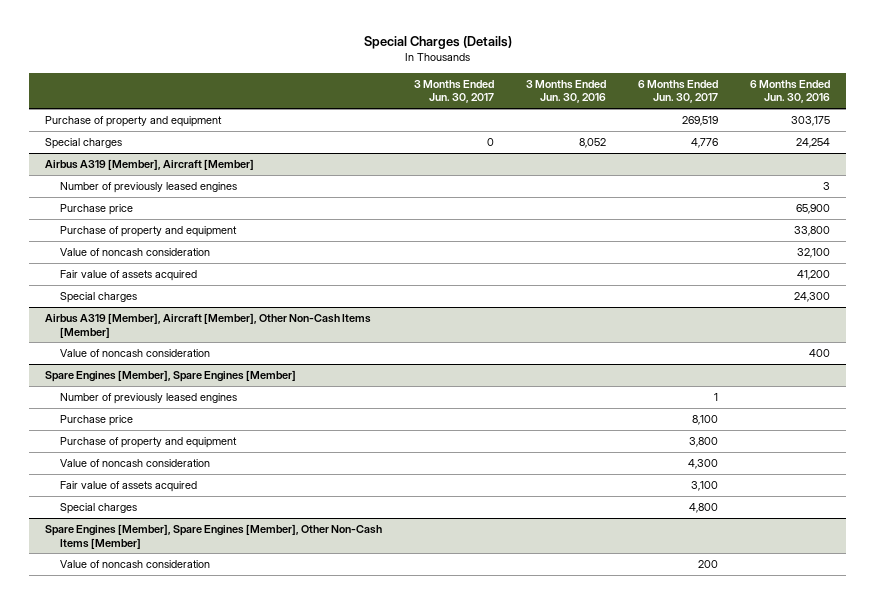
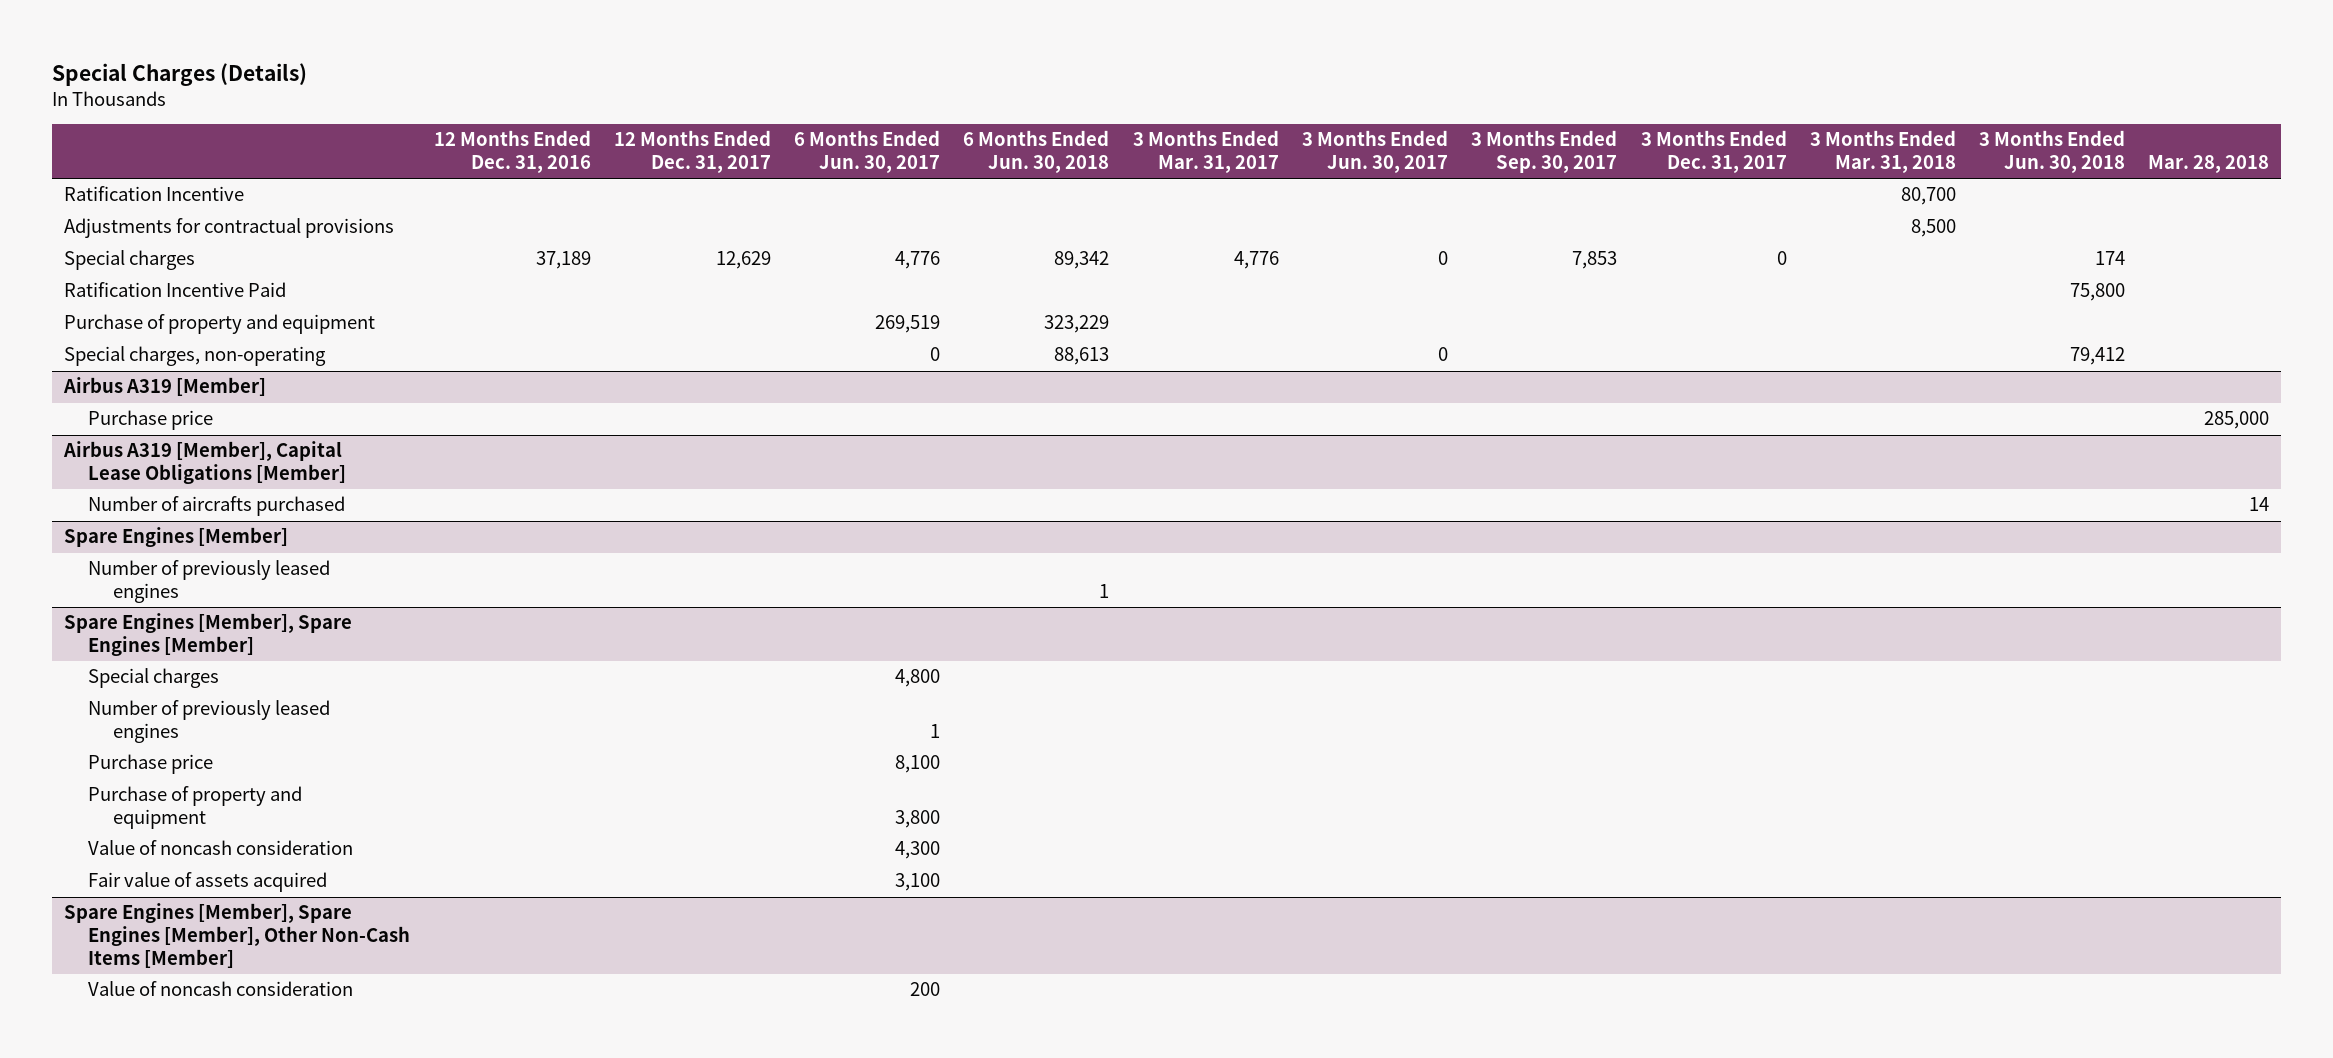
- | 3 Months Ended Jun. 30, 2017 | 3 Months Ended Jun. 30, 2016 | 6 Months Ended Jun. 30, 2017 | 6 Months Ended Jun. 30, 2016
+ | 12 Months Ended Dec. 31, 2016 | 12 Months Ended Dec. 31, 2017 | 6 Months Ended Jun. 30, 2017 | 6 Months Ended Jun. 30, 2018 | 3 Months Ended Mar. 31, 2017 | 3 Months Ended Jun. 30, 2017 | 3 Months Ended Sep. 30, 2017 | 3 Months Ended Dec. 31, 2017 | 3 Months Ended Mar. 31, 2018 | 3 Months Ended Jun. 30, 2018 | Mar. 28, 2018
+ Ratification Incentive | | | | | | | | | 80,700 | |
+ Adjustments for contractual provisions | | | | | | | | | 8,500 | |
- Airbus A319 [Member], Aircraft [Member]
- Number of previously leased engines | | | | 3
+ Ratification Incentive Paid | | | | | | | | | | 75,800 |
moved down: Purchase of property and equipment | | | 269,519 | 323,229 | | | | | | |
+ Special charges, non-operating | | | 0 | 88,613 | | 0 | | | | 79,412 |
+ Airbus A319 [Member]
- Purchase of property and equipment | | | | 33,800
- Value of noncash consideration | | | | 32,100
- Fair value of assets acquired | | | | 41,200
- Special charges | | | | 24,300
- Airbus A319 [Member], Aircraft [Member], Other Non-Cash Items [Member]
- Value of noncash consideration | | | | 400
+ Airbus A319 [Member], Capital Lease Obligations [Member]
+ Number of aircrafts purchased | | | | | | | | | | | 14
+ Spare Engines [Member]
+ Number of previously leased engines | | | | 1 | | | | | | |
@ Spare Engines [Member], Spare Engines [Member]
moved up: Special charges | | | 4,800 | | | | | | | |

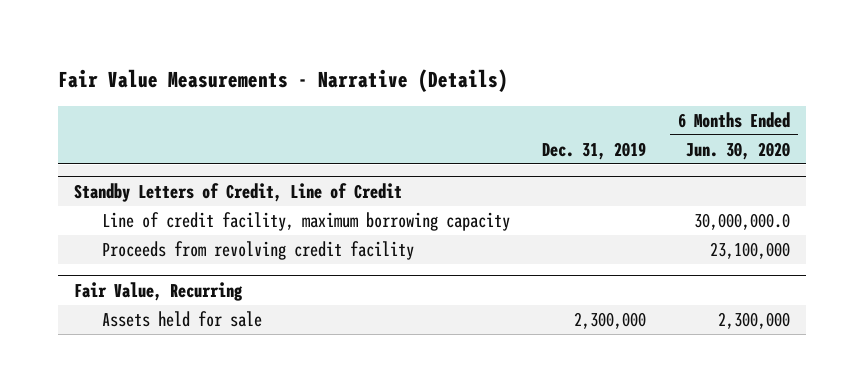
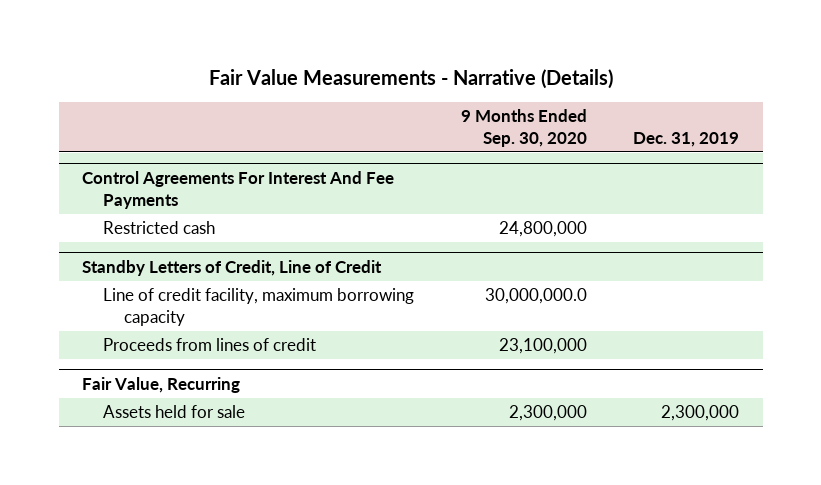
- | Dec. 31, 2019 | 6 Months Ended Jun. 30, 2020
+ | 9 Months Ended Sep. 30, 2020 | Dec. 31, 2019
+ Control Agreements For Interest And Fee Payments
+ Restricted cash | 24,800,000 |
@ Standby Letters of Credit, Line of Credit
- Proceeds from revolving credit facility | | 23,100,000
+ Proceeds from lines of credit | 23,100,000 |

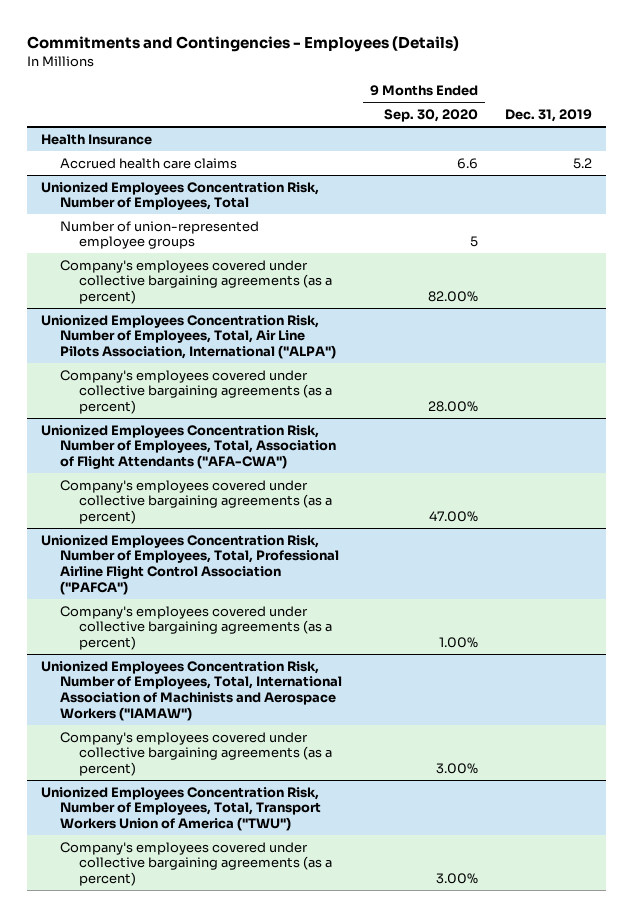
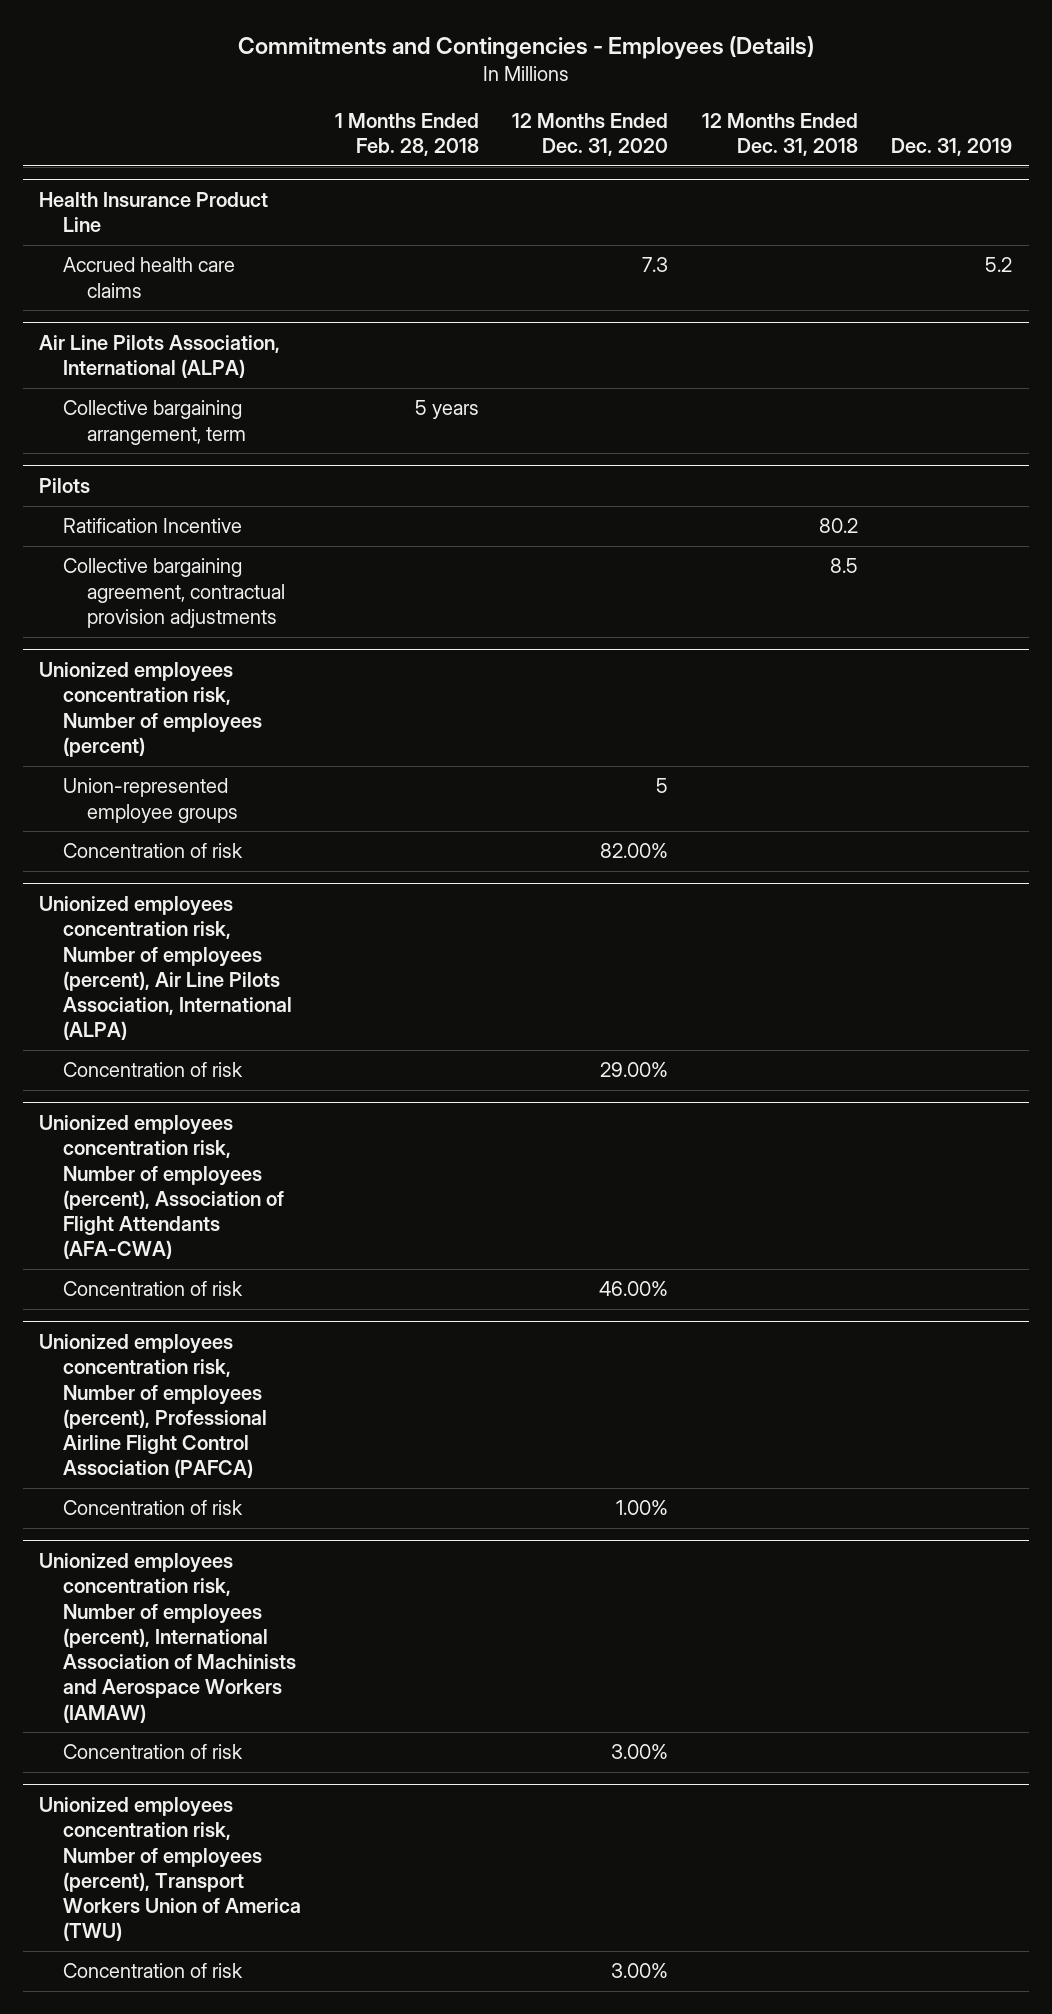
- | 9 Months Ended Sep. 30, 2020 | Dec. 31, 2019
+ | 1 Months Ended Feb. 28, 2018 | 12 Months Ended Dec. 31, 2020 | 12 Months Ended Dec. 31, 2018 | Dec. 31, 2019
- Health Insurance
+ Health Insurance Product Line
- Unionized Employees Concentration Risk, Number of Employees, Total
- Number of union-represented employee groups | 5 |
- Company's employees covered under collective bargaining agreements (as a percent) | 82.00% |
- Unionized Employees Concentration Risk, Number of Employees, Total, Air Line Pilots Association, International ("ALPA")
- Company's employees covered under collective bargaining agreements (as a percent) | 28.00% |
- Unionized Employees Concentration Risk, Number of Employees, Total, Association of Flight Attendants ("AFA-CWA")
- Company's employees covered under collective bargaining agreements (as a percent) | 47.00% |
- Unionized Employees Concentration Risk, Number of Employees, Total, Professional Airline Flight Control Association ("PAFCA")
- Company's employees covered under collective bargaining agreements (as a percent) | 1.00% |
- Unionized Employees Concentration Risk, Number of Employees, Total, International Association of Machinists and Aerospace Workers ("IAMAW")
- Company's employees covered under collective bargaining agreements (as a percent) | 3.00% |
- Unionized Employees Concentration Risk, Number of Employees, Total, Transport Workers Union of America ("TWU")
- Company's employees covered under collective bargaining agreements (as a percent) | 3.00% |
+ Air Line Pilots Association, International (ALPA)
+ Collective bargaining arrangement, term | 5 years | | |
+ Pilots
+ Ratification Incentive | | | 80.2 |
+ Collective bargaining agreement, contractual provision adjustments | | | 8.5 |
+ Unionized employees concentration risk, Number of employees (percent)
+ Union-represented employee groups | | 5 | |
+ Concentration of risk | | 82.00% | |
+ Unionized employees concentration risk, Number of employees (percent), Air Line Pilots Association, International (ALPA)
+ Concentration of risk | | 29.00% | |
+ Unionized employees concentration risk, Number of employees (percent), Association of Flight Attendants (AFA-CWA)
+ Concentration of risk | | 46.00% | |
+ Unionized employees concentration risk, Number of employees (percent), Professional Airline Flight Control Association (PAFCA)
+ Concentration of risk | | 1.00% | |
+ Unionized employees concentration risk, Number of employees (percent), International Association of Machinists and Aerospace Workers (IAMAW)
+ Concentration of risk | | 3.00% | |
+ Unionized employees concentration risk, Number of employees (percent), Transport Workers Union of America (TWU)
+ Concentration of risk | | 3.00% | |

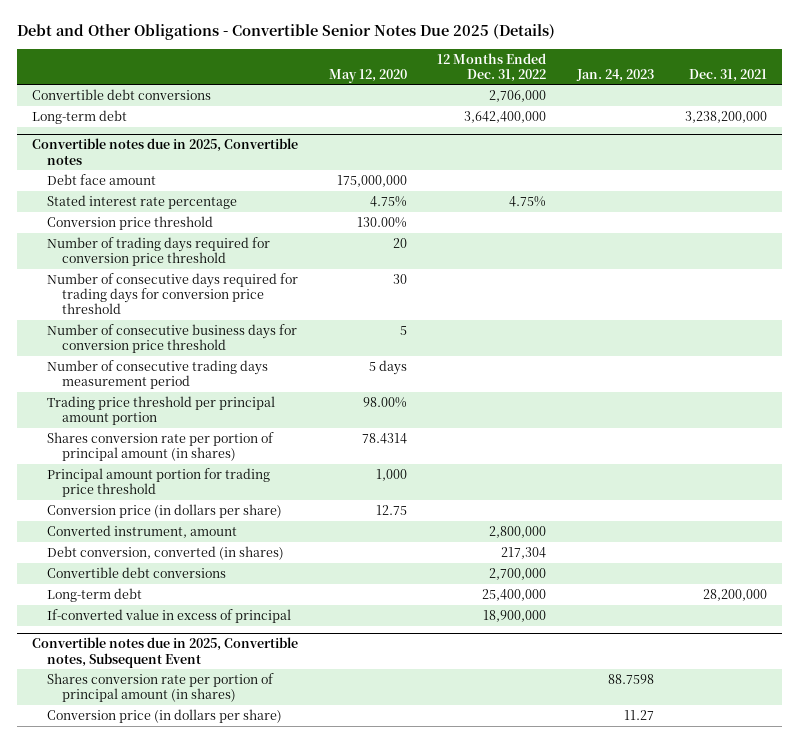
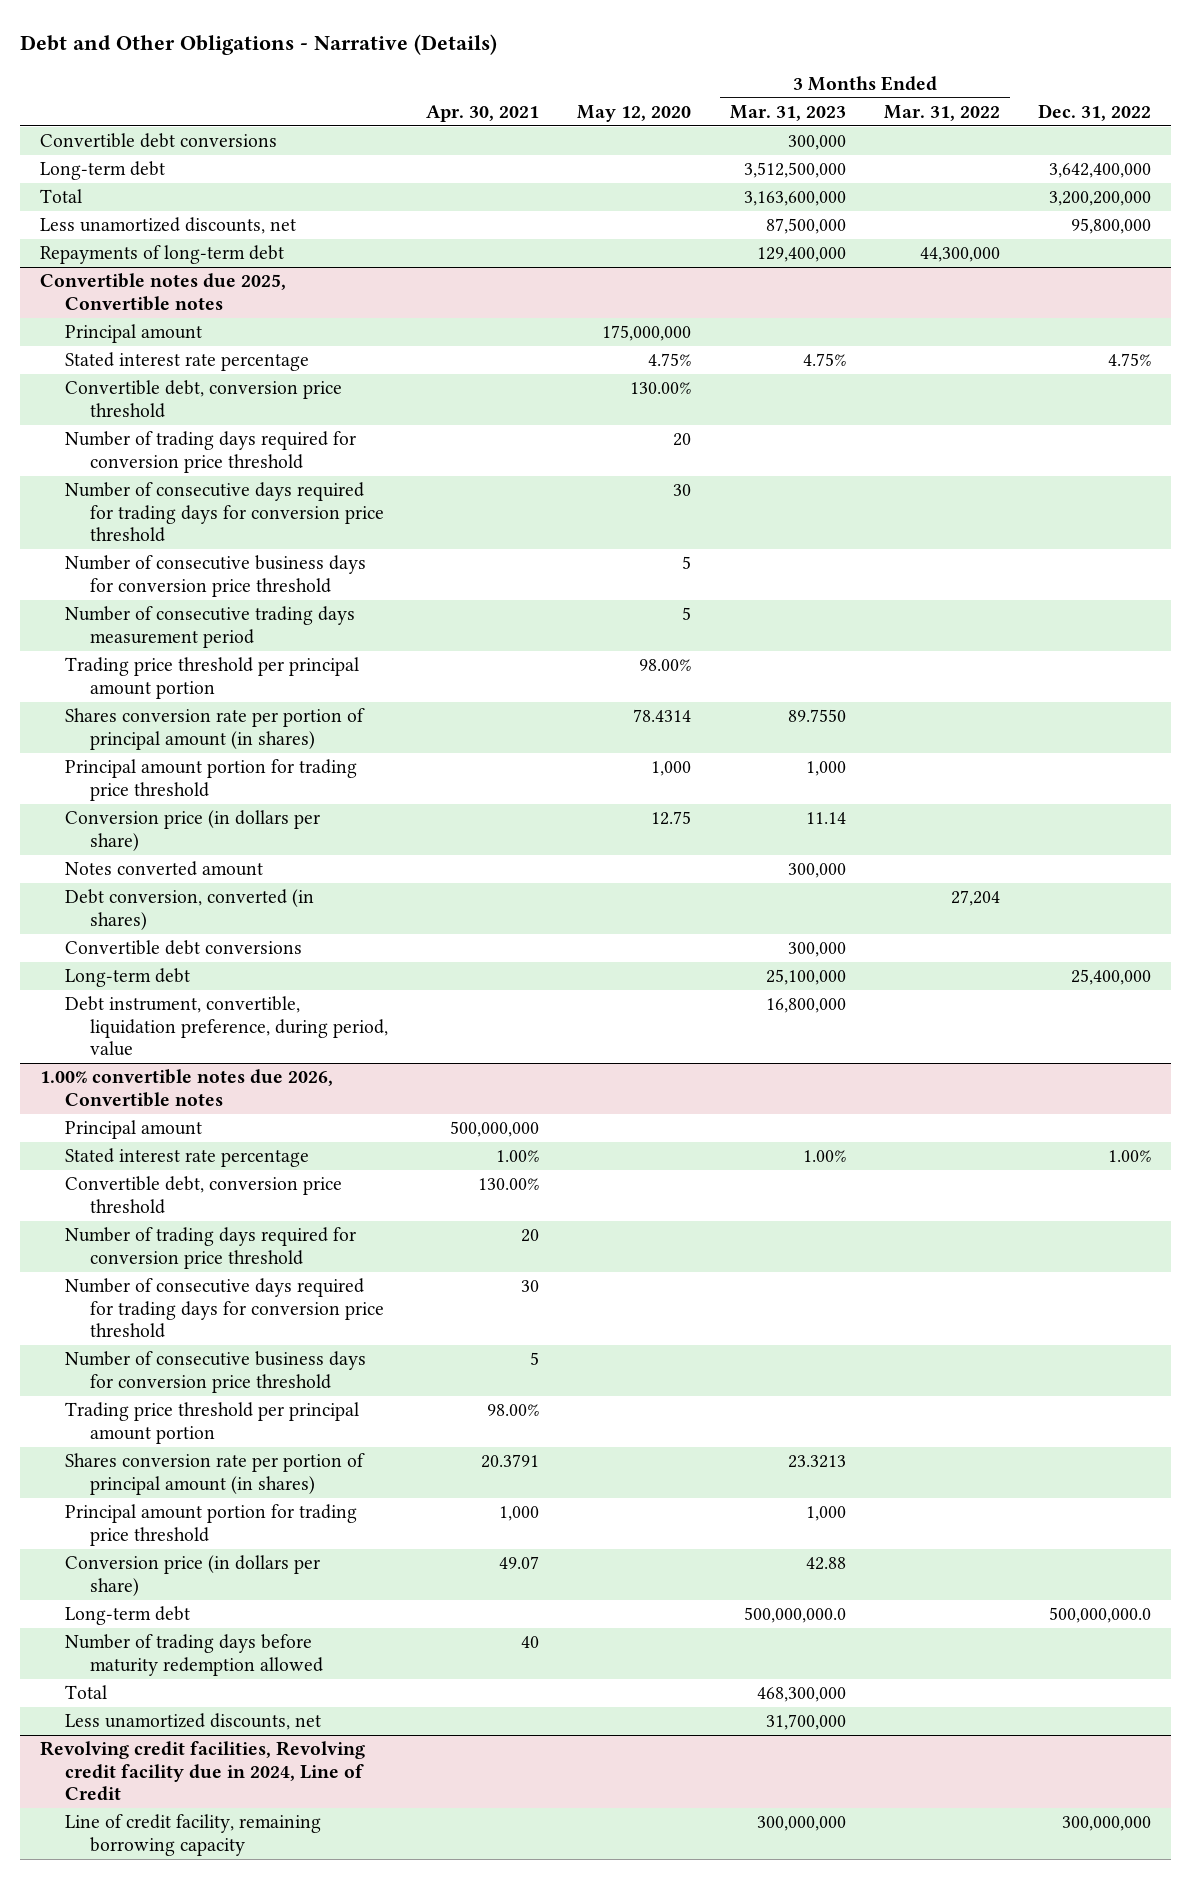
- Debt and Other Obligations - Convertible Senior Notes Due 2025 (Details)
+ Debt and Other Obligations - Narrative (Details)
- | May 12, 2020 | 12 Months Ended Dec. 31, 2022 | Jan. 24, 2023 | Dec. 31, 2021
+ | Apr. 30, 2021 | May 12, 2020 | 3 Months Ended Mar. 31, 2023 | 3 Months Ended Mar. 31, 2022 | Dec. 31, 2022
- Convertible notes due in 2025, Convertible notes
- Debt face amount | 175,000,000 | | |
+ Total | | | 3,163,600,000 | | 3,200,200,000
+ Less unamortized discounts, net | | | 87,500,000 | | 95,800,000
+ Repayments of long-term debt | | | 129,400,000 | 44,300,000 |
+ Convertible notes due 2025, Convertible notes
+ Principal amount | | 175,000,000 | | |
- Conversion price threshold | 130.00% | | |
+ Convertible debt, conversion price threshold | | 130.00% | | |
- Number of consecutive trading days measurement period | 5 days | | |
+ Number of consecutive trading days measurement period | | 5 | | |
- Converted instrument, amount | | 2,800,000 | |
+ Notes converted amount | | | 300,000 | |
- If-converted value in excess of principal | | 18,900,000 | |
- Convertible notes due in 2025, Convertible notes, Subsequent Event
- Shares conversion rate per portion of principal amount (in shares) | | | 88.7598 |
- Conversion price (in dollars per share) | | | 11.27 |
+ Debt instrument, convertible, liquidation preference, during period, value | | | 16,800,000 | |
+ 1.00% convertible notes due 2026, Convertible notes
+ Principal amount | 500,000,000 | | | |
+ Stated interest rate percentage | 1.00% | | 1.00% | | 1.00%
+ Convertible debt, conversion price threshold | 130.00% | | | |
+ Number of trading days required for conversion price threshold | 20 | | | |
+ Number of consecutive days required for trading days for conversion price threshold | 30 | | | |
+ Number of consecutive business days for conversion price threshold | 5 | | | |
+ Trading price threshold per principal amount portion | 98.00% | | | |
+ Shares conversion rate per portion of principal amount (in shares) | 20.3791 | | 23.3213 | |
+ Principal amount portion for trading price threshold | 1,000 | | 1,000 | |
+ Conversion price (in dollars per share) | 49.07 | | 42.88 | |
+ Long-term debt | | | 500,000,000.0 | | 500,000,000.0
+ Number of trading days before maturity redemption allowed | 40 | | | |
+ Total | | | 468,300,000 | |
+ Less unamortized discounts, net | | | 31,700,000 | |
+ Revolving credit facilities, Revolving credit facility due in 2024, Line of Credit
+ Line of credit facility, remaining borrowing capacity | | | 300,000,000 | | 300,000,000

